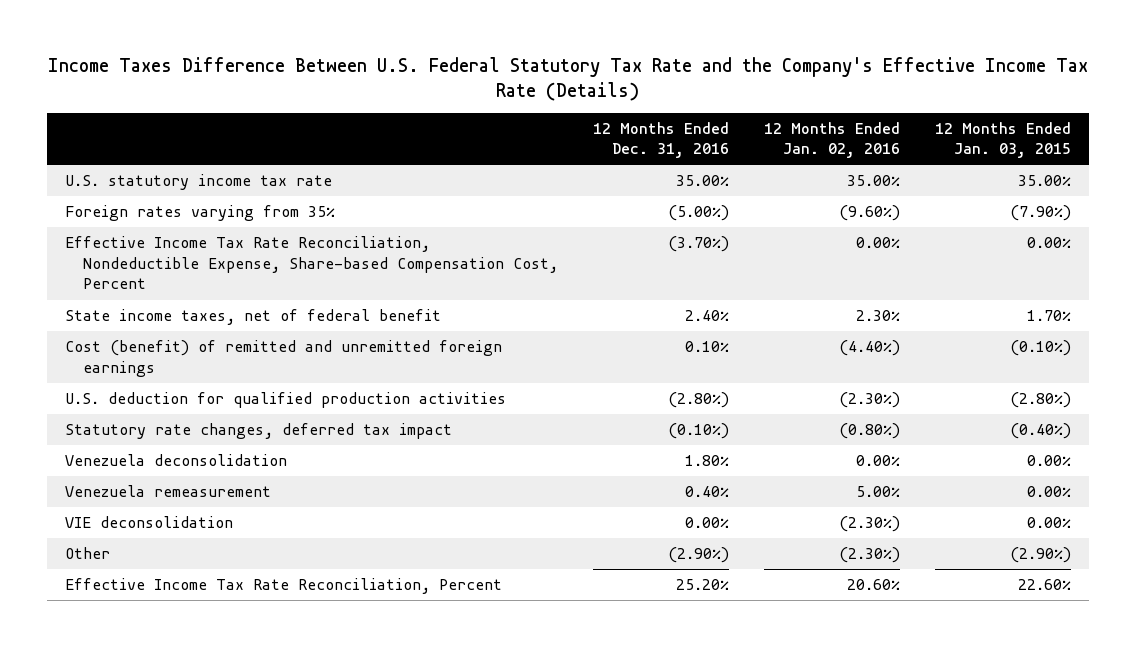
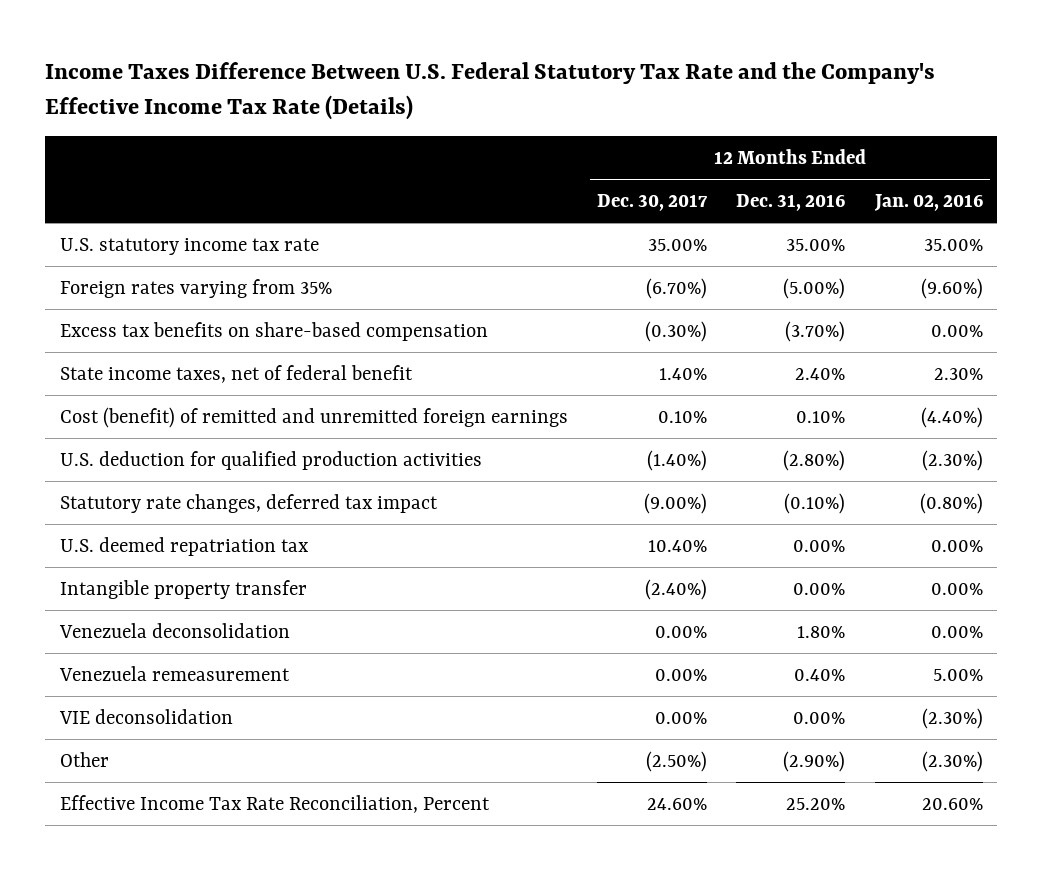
- | 12 Months Ended Dec. 31, 2016 | 12 Months Ended Jan. 02, 2016 | 12 Months Ended Jan. 03, 2015
+ | 12 Months Ended Dec. 30, 2017 | 12 Months Ended Dec. 31, 2016 | 12 Months Ended Jan. 02, 2016
- Effective Income Tax Rate Reconciliation, Nondeductible Expense, Share-based Compensation Cost, Percent | (3.70%) | 0.00% | 0.00%
+ Excess tax benefits on share-based compensation | (0.30%) | (3.70%) | 0.00%
+ U.S. deemed repatriation tax | 10.40% | 0.00% | 0.00%
+ Intangible property transfer | (2.40%) | 0.00% | 0.00%

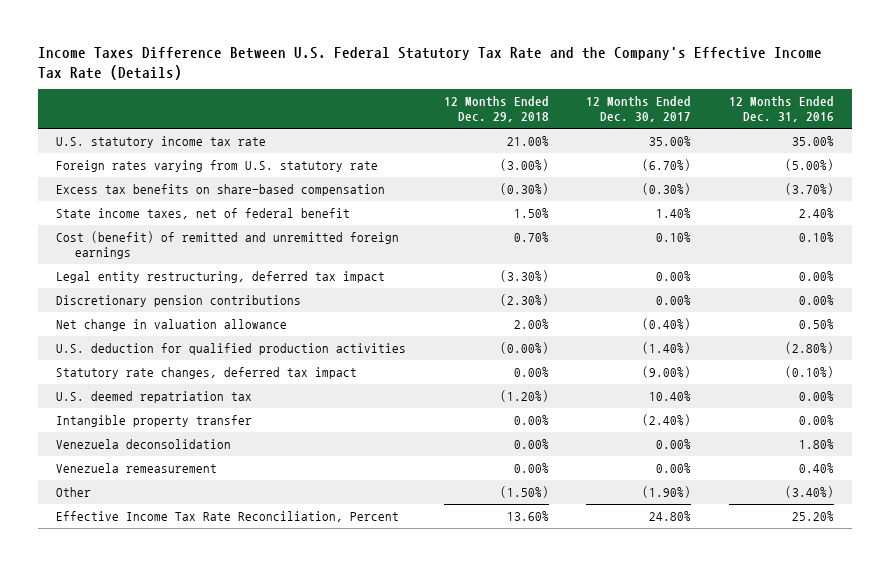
- | 12 Months Ended Dec. 30, 2017 | 12 Months Ended Dec. 31, 2016 | 12 Months Ended Jan. 02, 2016
+ | 12 Months Ended Dec. 29, 2018 | 12 Months Ended Dec. 30, 2017 | 12 Months Ended Dec. 31, 2016
- Foreign rates varying from 35% | (6.70%) | (5.00%) | (9.60%)
+ Foreign rates varying from U.S. statutory rate | (3.00%) | (6.70%) | (5.00%)
+ Legal entity restructuring, deferred tax impact | (3.30%) | 0.00% | 0.00%
+ Discretionary pension contributions | (2.30%) | 0.00% | 0.00%
+ Net change in valuation allowance | 2.00% | (0.40%) | 0.50%
- VIE deconsolidation | 0.00% | 0.00% | (2.30%)
- Other | (2.50%) | (2.90%) | (2.30%)
- Effective Income Tax Rate Reconciliation, Percent | 24.60% | 25.20% | 20.60%
+ Other | (1.50%) | (1.90%) | (3.40%)
+ Effective Income Tax Rate Reconciliation, Percent | 13.60% | 24.80% | 25.20%

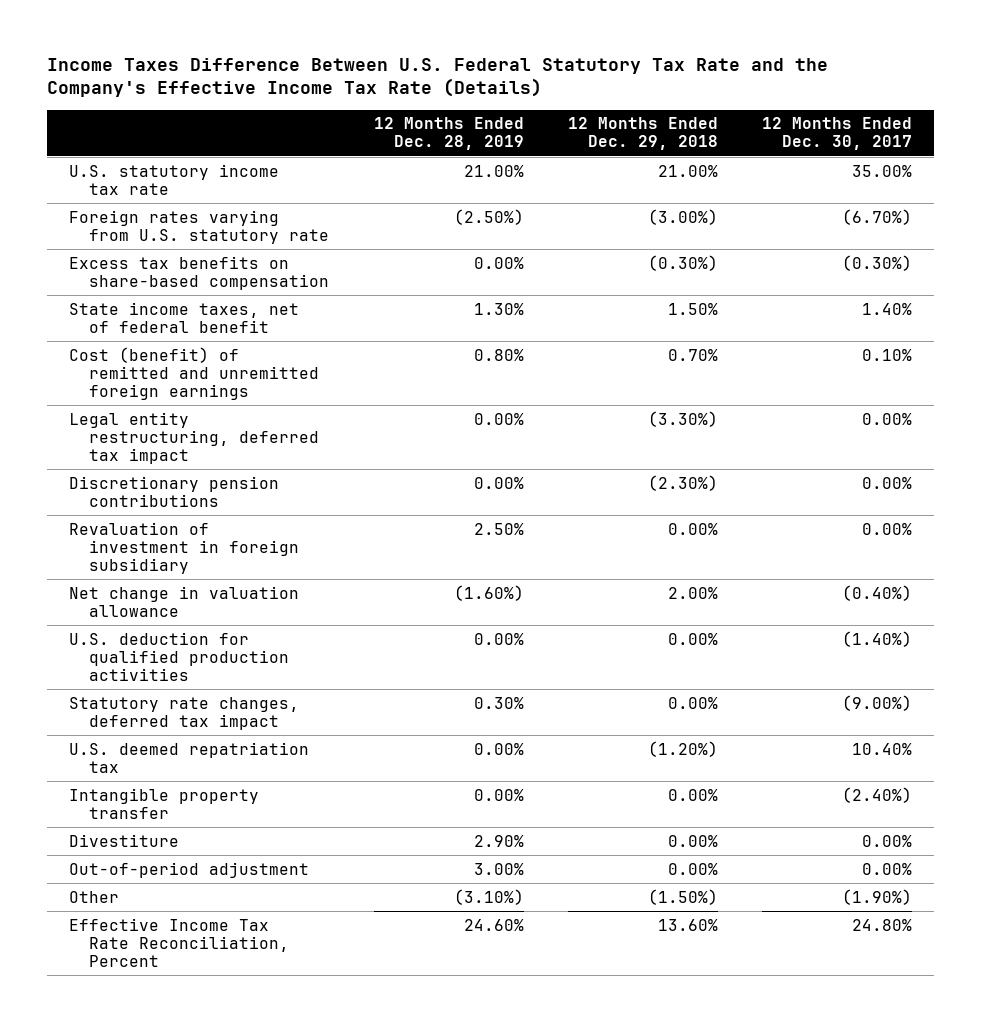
- | 12 Months Ended Dec. 29, 2018 | 12 Months Ended Dec. 30, 2017 | 12 Months Ended Dec. 31, 2016
+ | 12 Months Ended Dec. 28, 2019 | 12 Months Ended Dec. 29, 2018 | 12 Months Ended Dec. 30, 2017
+ Revaluation of investment in foreign subsidiary | 2.50% | 0.00% | 0.00%
- U.S. deduction for qualified production activities | (0.00%) | (1.40%) | (2.80%)
+ U.S. deduction for qualified production activities | 0.00% | 0.00% | (1.40%)
- Venezuela deconsolidation | 0.00% | 0.00% | 1.80%
- Venezuela remeasurement | 0.00% | 0.00% | 0.40%
+ Divestiture | 2.90% | 0.00% | 0.00%
+ Out-of-period adjustment | 3.00% | 0.00% | 0.00%

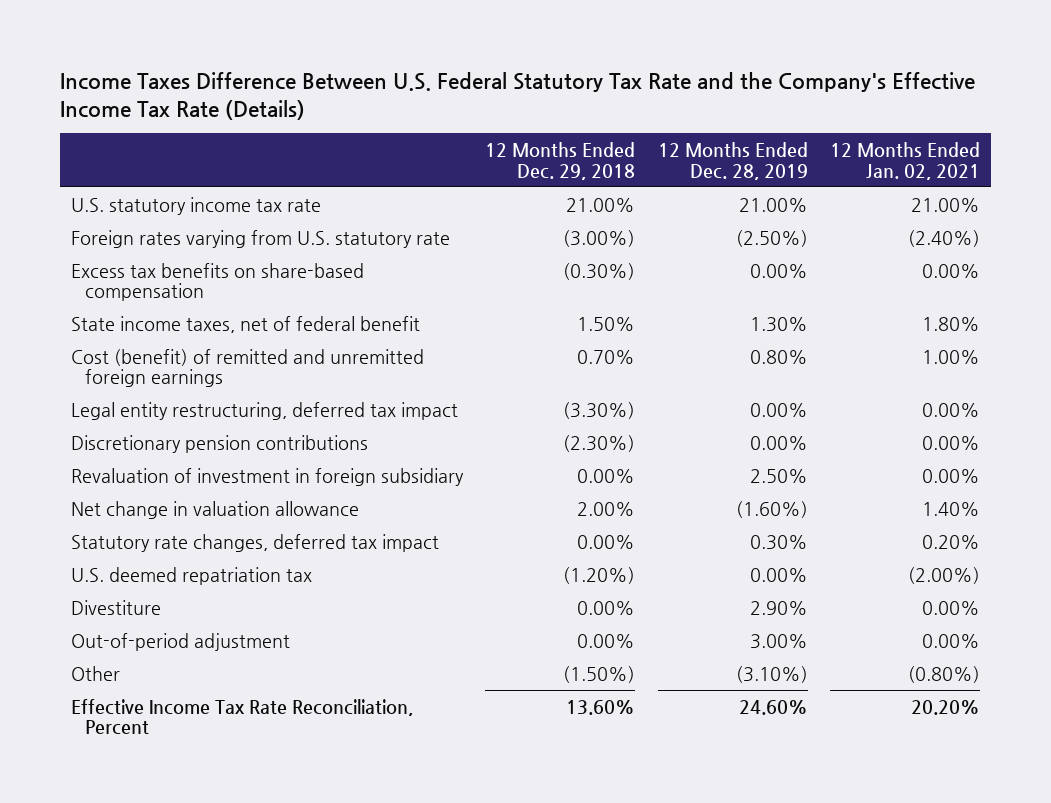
- | 12 Months Ended Dec. 28, 2019 | 12 Months Ended Dec. 29, 2018 | 12 Months Ended Dec. 30, 2017
+ | 12 Months Ended Dec. 29, 2018 | 12 Months Ended Dec. 28, 2019 | 12 Months Ended Jan. 02, 2021
- U.S. deduction for qualified production activities | 0.00% | 0.00% | (1.40%)
- Intangible property transfer | 0.00% | 0.00% | (2.40%)

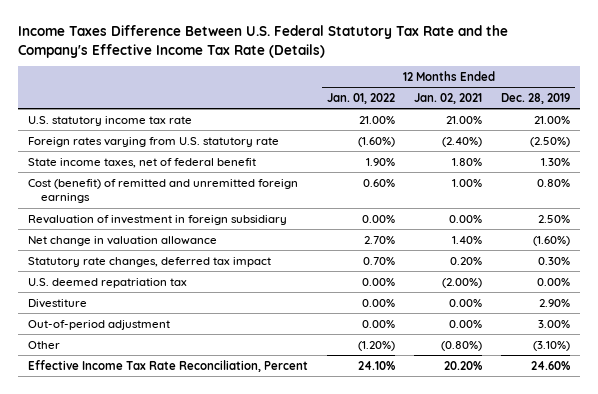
- | 12 Months Ended Dec. 29, 2018 | 12 Months Ended Dec. 28, 2019 | 12 Months Ended Jan. 02, 2021
+ | 12 Months Ended Jan. 01, 2022 | 12 Months Ended Jan. 02, 2021 | 12 Months Ended Dec. 28, 2019
- Excess tax benefits on share-based compensation | (0.30%) | 0.00% | 0.00%
- Legal entity restructuring, deferred tax impact | (3.30%) | 0.00% | 0.00%
- Discretionary pension contributions | (2.30%) | 0.00% | 0.00%

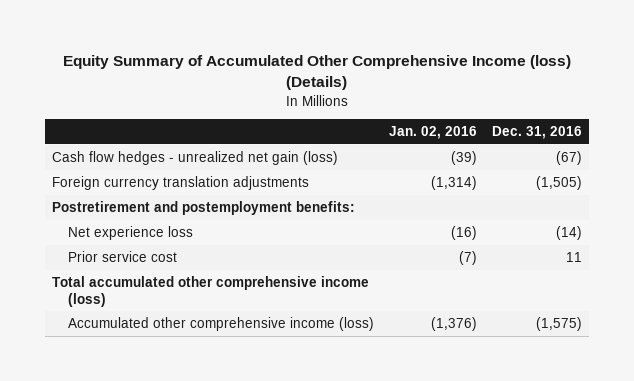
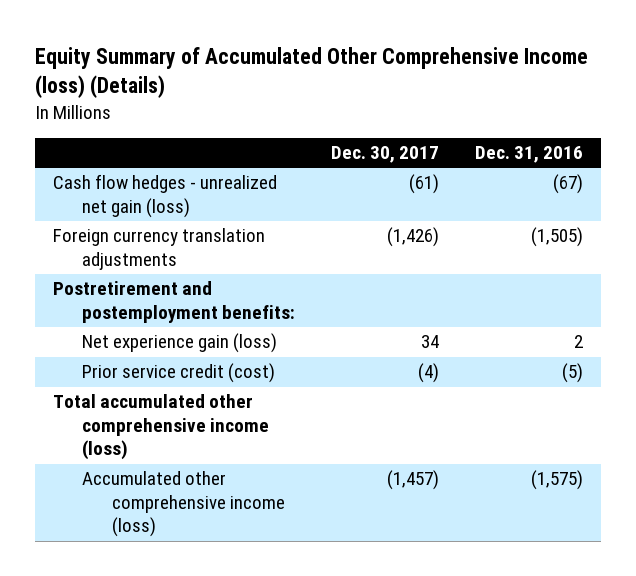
- | Jan. 02, 2016 | Dec. 31, 2016
+ | Dec. 30, 2017 | Dec. 31, 2016
- Net experience loss | (16) | (14)
- Prior service cost | (7) | 11
+ Net experience gain (loss) | 34 | 2
+ Prior service credit (cost) | (4) | (5)

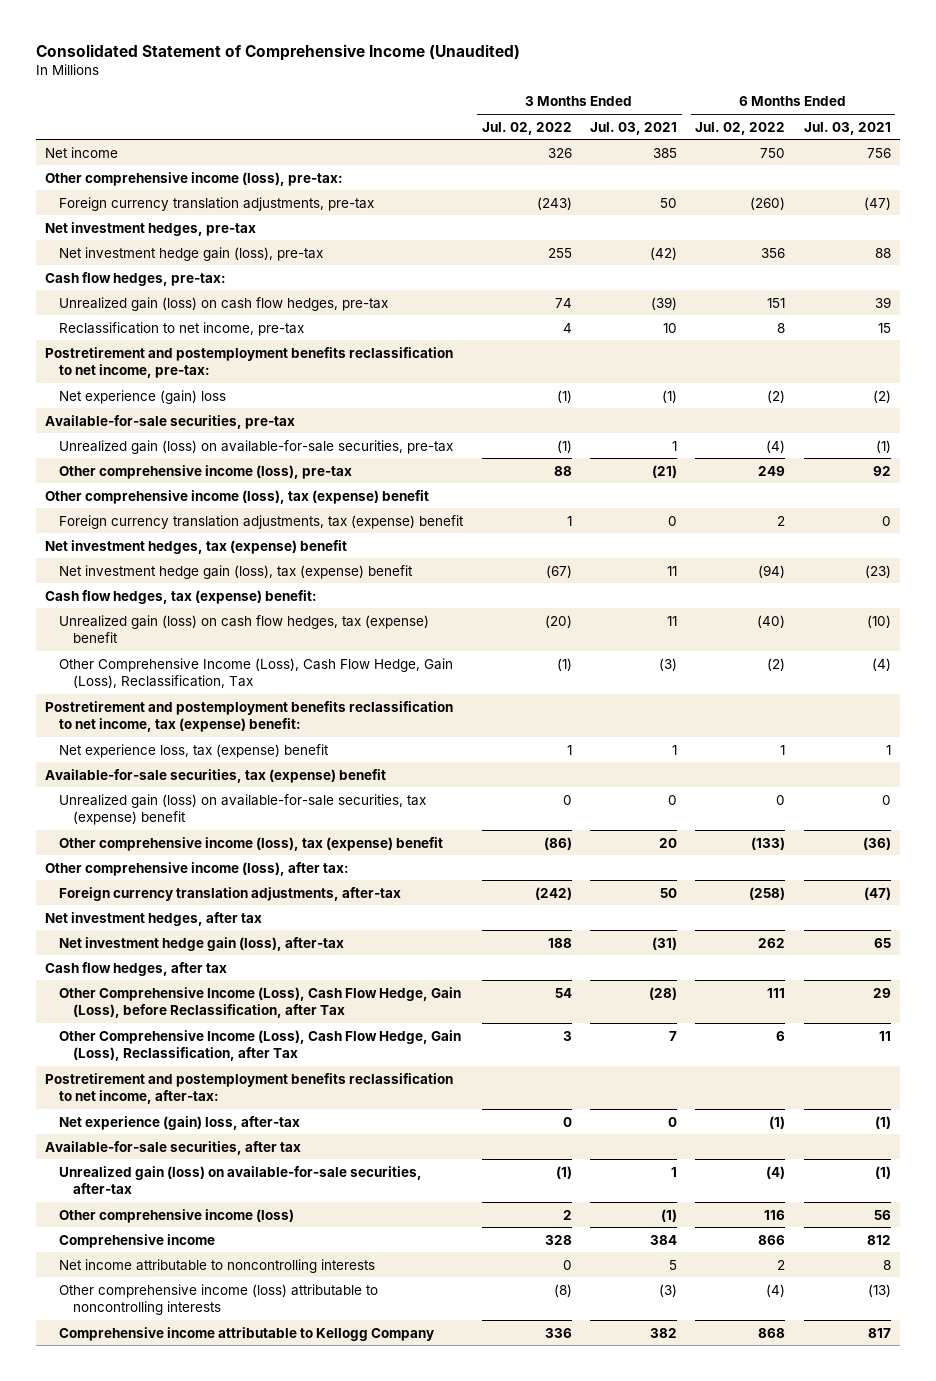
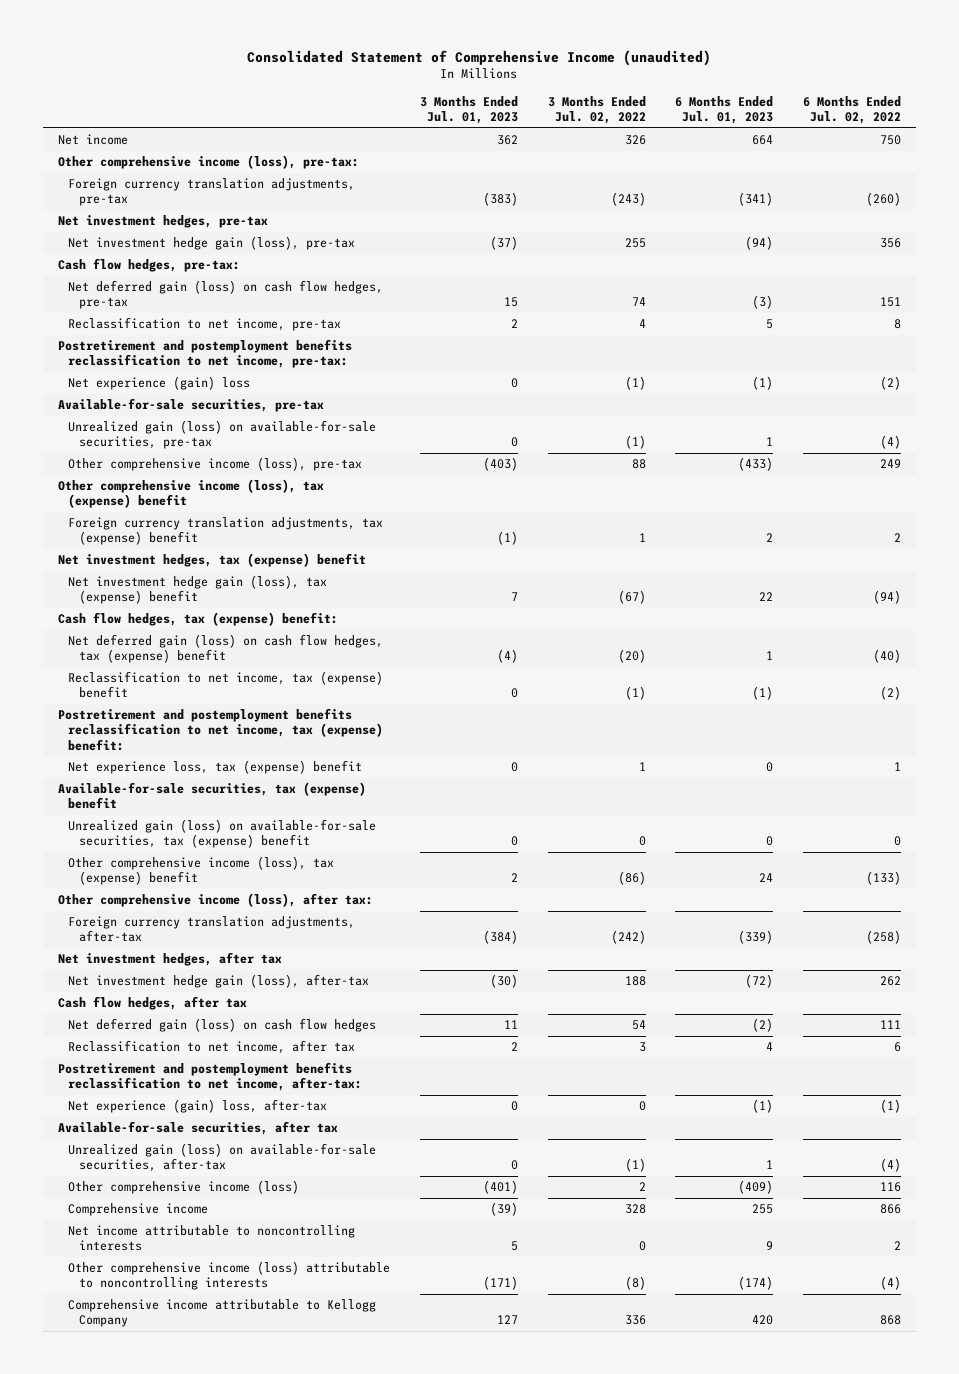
- Consolidated Statement of Comprehensive Income (Unaudited)
+ Consolidated Statement of Comprehensive Income (unaudited)
- | 3 Months Ended Jul. 02, 2022 | 3 Months Ended Jul. 03, 2021 | 6 Months Ended Jul. 02, 2022 | 6 Months Ended Jul. 03, 2021
+ | 3 Months Ended Jul. 01, 2023 | 3 Months Ended Jul. 02, 2022 | 6 Months Ended Jul. 01, 2023 | 6 Months Ended Jul. 02, 2022
- Unrealized gain (loss) on cash flow hedges, pre-tax | 74 | (39) | 151 | 39
+ Net deferred gain (loss) on cash flow hedges, pre-tax | 15 | 74 | (3) | 151
- Unrealized gain (loss) on cash flow hedges, tax (expense) benefit | (20) | 11 | (40) | (10)
- Other Comprehensive Income (Loss), Cash Flow Hedge, Gain (Loss), Reclassification, Tax | (1) | (3) | (2) | (4)
+ Net deferred gain (loss) on cash flow hedges, tax (expense) benefit | (4) | (20) | 1 | (40)
+ Reclassification to net income, tax (expense) benefit | 0 | (1) | (1) | (2)
- Other Comprehensive Income (Loss), Cash Flow Hedge, Gain (Loss), before Reclassification, after Tax | 54 | (28) | 111 | 29
- Other Comprehensive Income (Loss), Cash Flow Hedge, Gain (Loss), Reclassification, after Tax | 3 | 7 | 6 | 11
+ Net deferred gain (loss) on cash flow hedges | 11 | 54 | (2) | 111
+ Reclassification to net income, after tax | 2 | 3 | 4 | 6

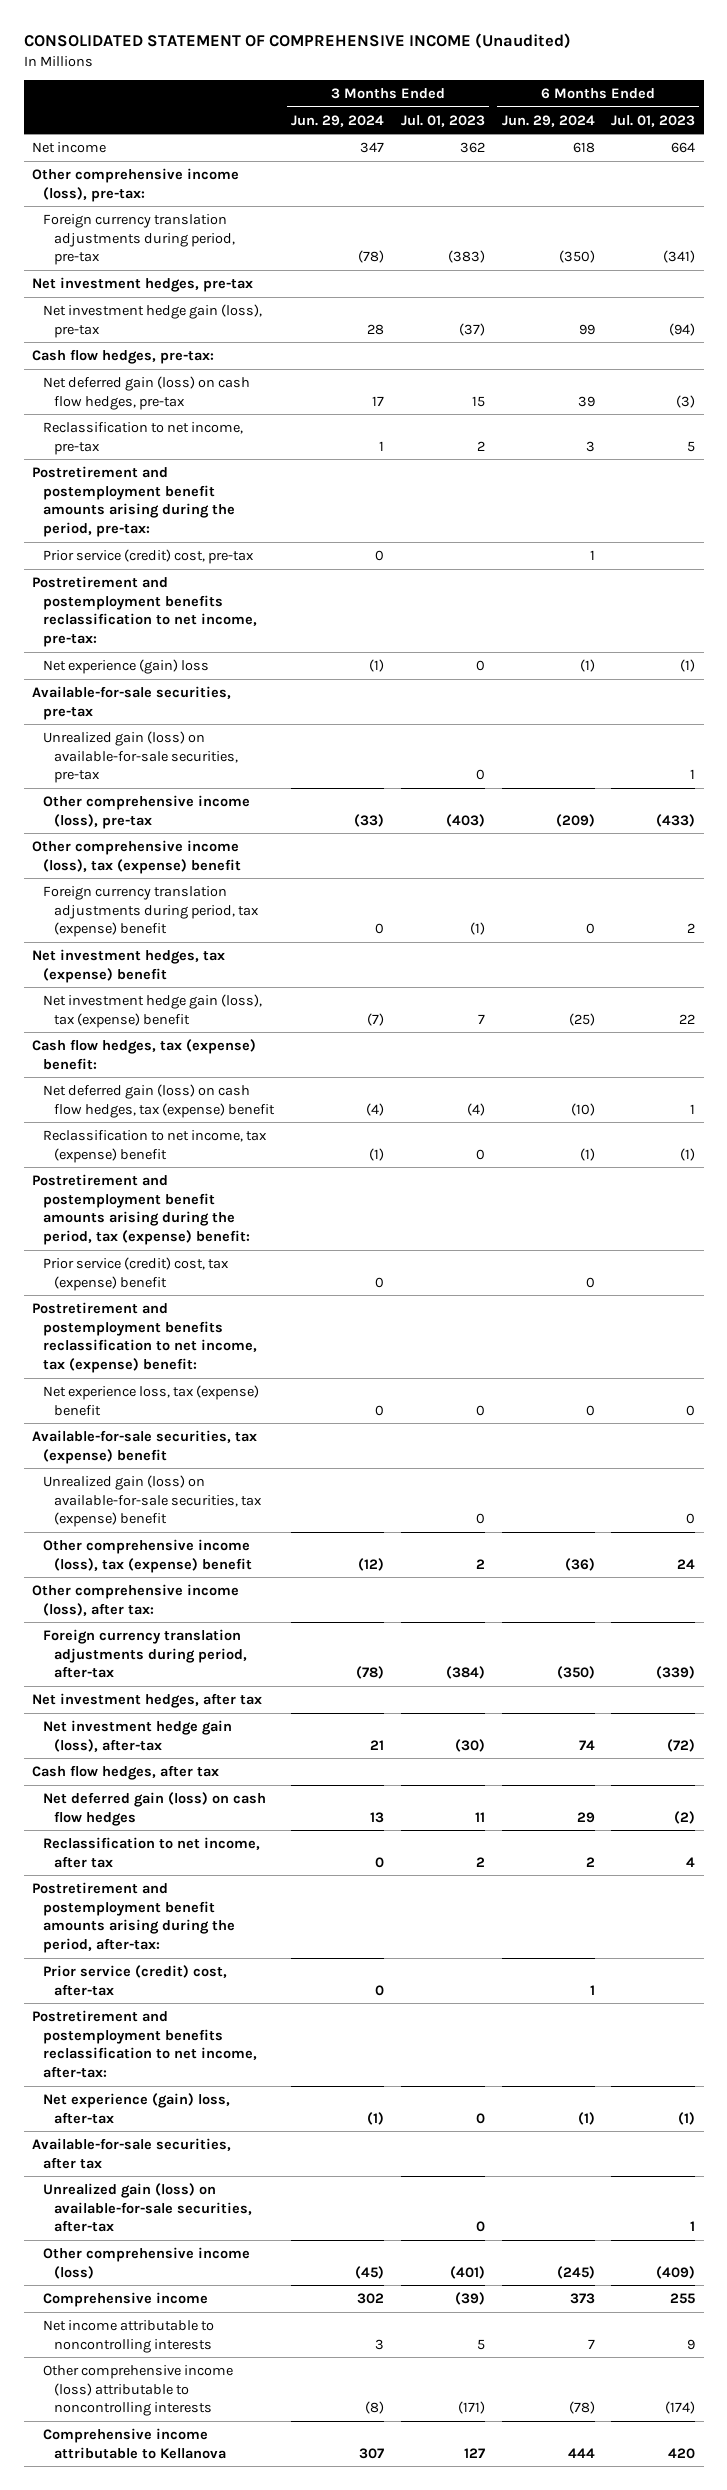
- Consolidated Statement of Comprehensive Income (unaudited)
+ CONSOLIDATED STATEMENT OF COMPREHENSIVE INCOME (Unaudited)
- | 3 Months Ended Jul. 01, 2023 | 3 Months Ended Jul. 02, 2022 | 6 Months Ended Jul. 01, 2023 | 6 Months Ended Jul. 02, 2022
+ | 3 Months Ended Jun. 29, 2024 | 3 Months Ended Jul. 01, 2023 | 6 Months Ended Jun. 29, 2024 | 6 Months Ended Jul. 01, 2023
- Foreign currency translation adjustments, pre-tax | (383) | (243) | (341) | (260)
+ Foreign currency translation adjustments during period, pre-tax | (78) | (383) | (350) | (341)
+ Postretirement and postemployment benefit amounts arising during the period, pre-tax:
+ Prior service (credit) cost, pre-tax | 0 | | 1 |
- Foreign currency translation adjustments, tax (expense) benefit | (1) | 1 | 2 | 2
+ Foreign currency translation adjustments during period, tax (expense) benefit | 0 | (1) | 0 | 2
+ Postretirement and postemployment benefit amounts arising during the period, tax (expense) benefit:
+ Prior service (credit) cost, tax (expense) benefit | 0 | | 0 |
- Foreign currency translation adjustments, after-tax | (384) | (242) | (339) | (258)
+ Foreign currency translation adjustments during period, after-tax | (78) | (384) | (350) | (339)
+ Postretirement and postemployment benefit amounts arising during the period, after-tax:
+ Prior service (credit) cost, after-tax | 0 | | 1 |
- Comprehensive income attributable to Kellogg Company | 127 | 336 | 420 | 868
+ Comprehensive income attributable to Kellanova | 307 | 127 | 444 | 420

